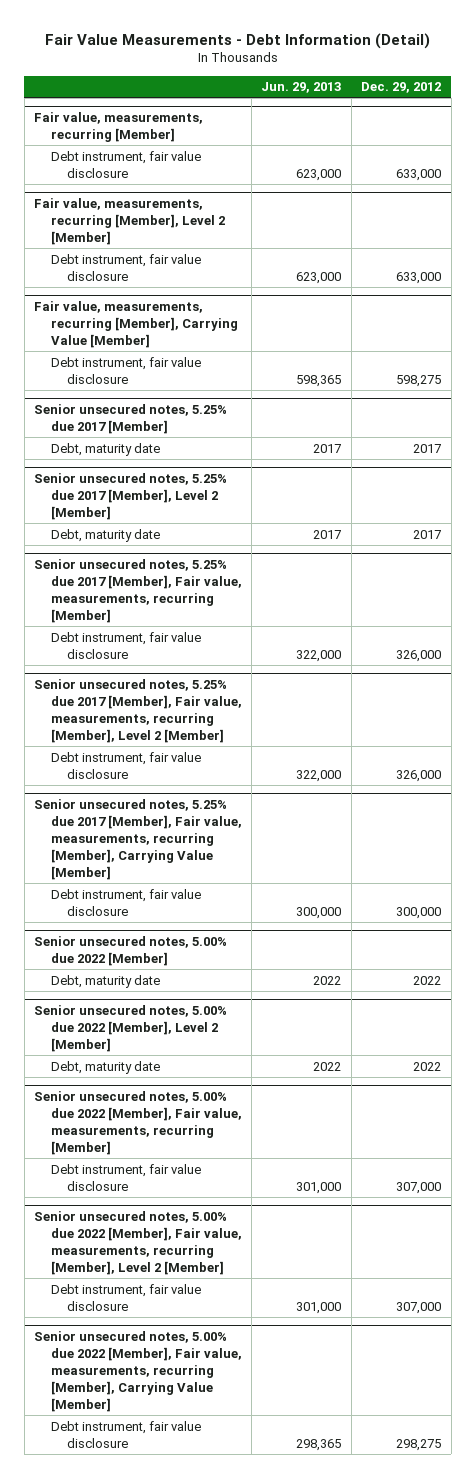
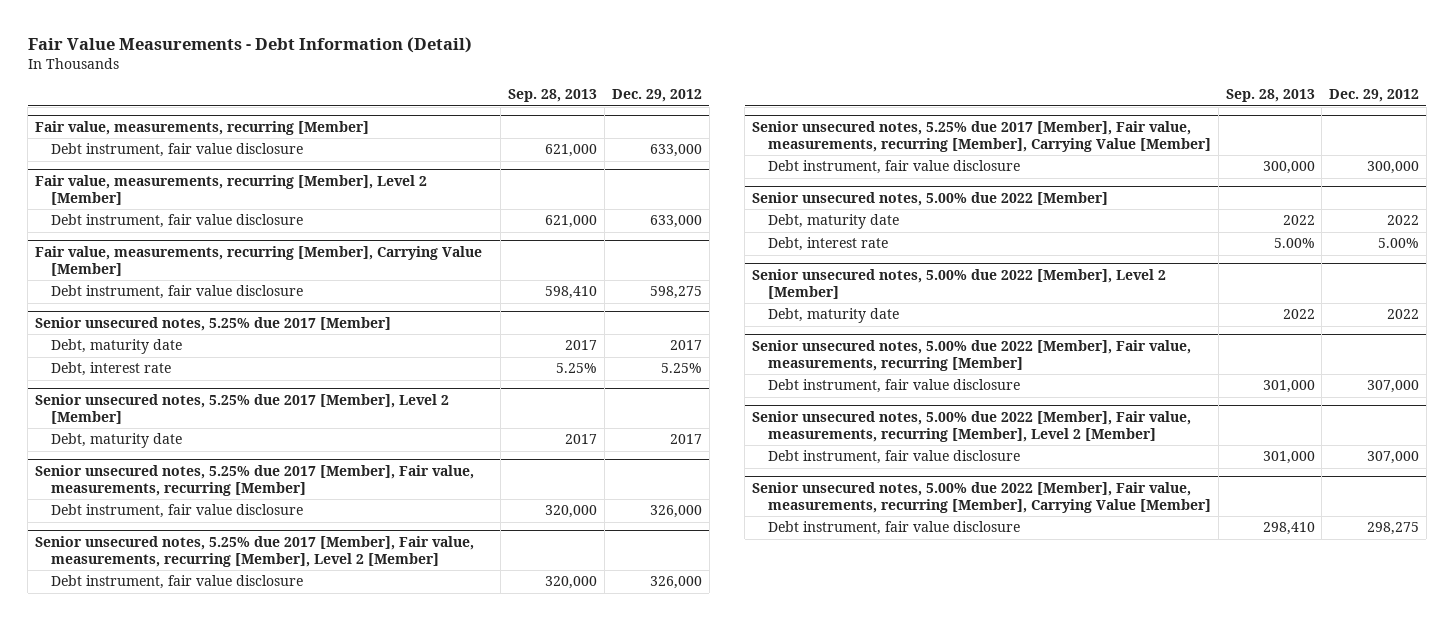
- | Jun. 29, 2013 | Dec. 29, 2012
+ | Sep. 28, 2013 | Dec. 29, 2012
@ Senior unsecured notes, 5.25% due 2017 [Member]
+ Debt, interest rate | 5.25% | 5.25%
@ Senior unsecured notes, 5.00% due 2022 [Member]
+ Debt, interest rate | 5.00% | 5.00%

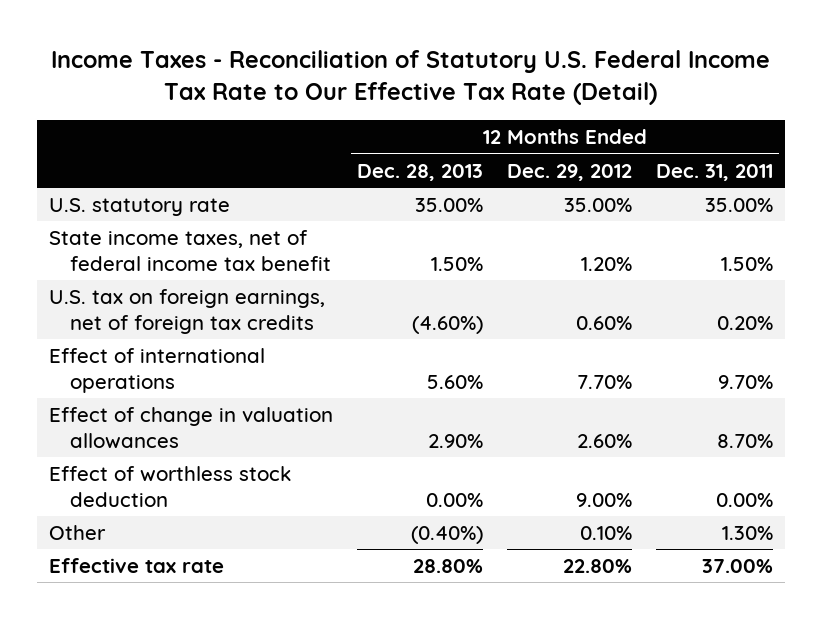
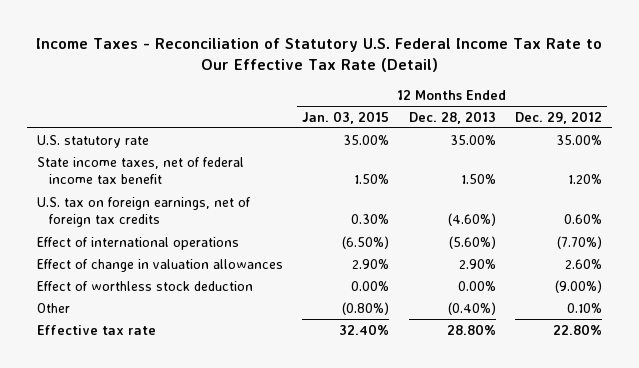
- | 12 Months Ended Dec. 28, 2013 | 12 Months Ended Dec. 29, 2012 | 12 Months Ended Dec. 31, 2011
+ | 12 Months Ended Jan. 03, 2015 | 12 Months Ended Dec. 28, 2013 | 12 Months Ended Dec. 29, 2012
- Effect of international operations | 5.60% | 7.70% | 9.70%
+ Effect of international operations | (6.50%) | (5.60%) | (7.70%)
- Effect of worthless stock deduction | 0.00% | 9.00% | 0.00%
+ Effect of worthless stock deduction | 0.00% | 0.00% | (9.00%)

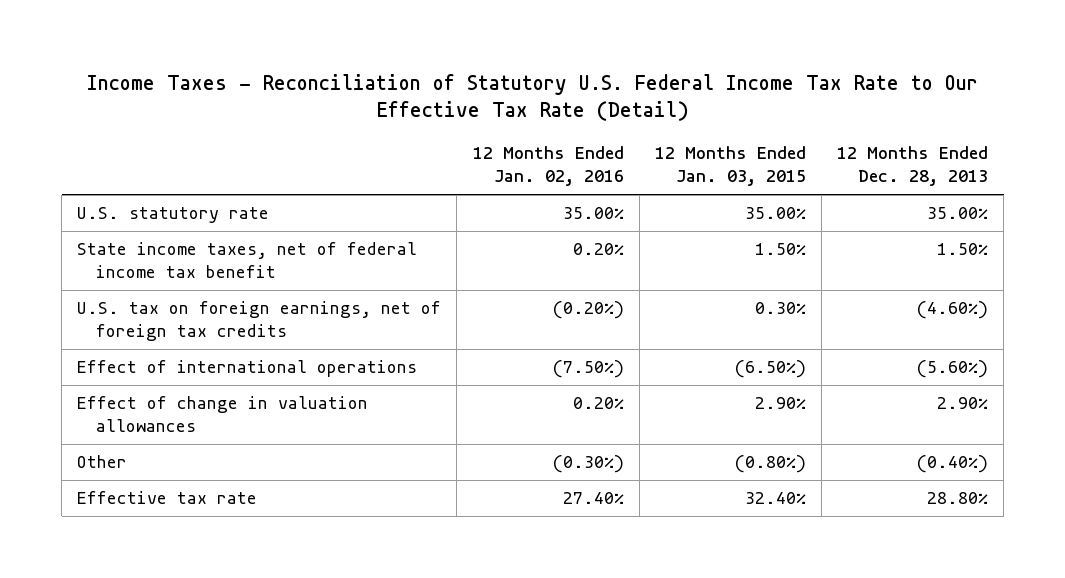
- | 12 Months Ended Jan. 03, 2015 | 12 Months Ended Dec. 28, 2013 | 12 Months Ended Dec. 29, 2012
+ | 12 Months Ended Jan. 02, 2016 | 12 Months Ended Jan. 03, 2015 | 12 Months Ended Dec. 28, 2013
- Effect of worthless stock deduction | 0.00% | 0.00% | (9.00%)

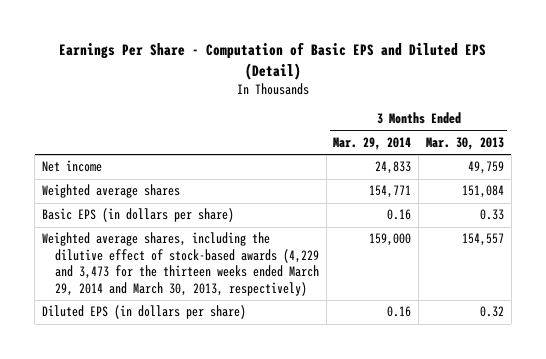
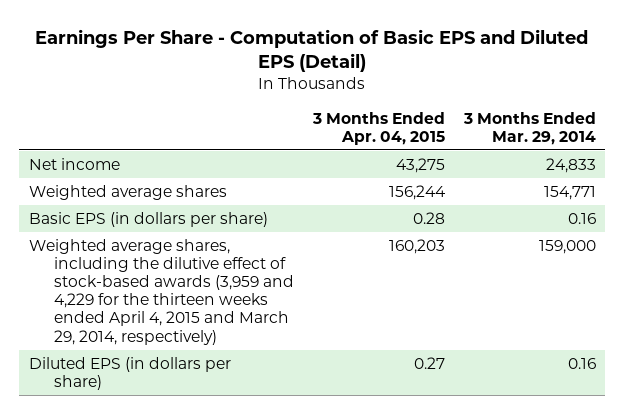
- | 3 Months Ended Mar. 29, 2014 | 3 Months Ended Mar. 30, 2013
+ | 3 Months Ended Apr. 04, 2015 | 3 Months Ended Mar. 29, 2014
- Weighted average shares, including the dilutive effect of stock-based awards (4,229 and 3,473 for the thirteen weeks ended March 29, 2014 and March 30, 2013, respectively) | 159,000 | 154,557
+ Weighted average shares, including the dilutive effect of stock-based awards (3,959 and 4,229 for the thirteen weeks ended April 4, 2015 and March 29, 2014, respectively) | 160,203 | 159,000

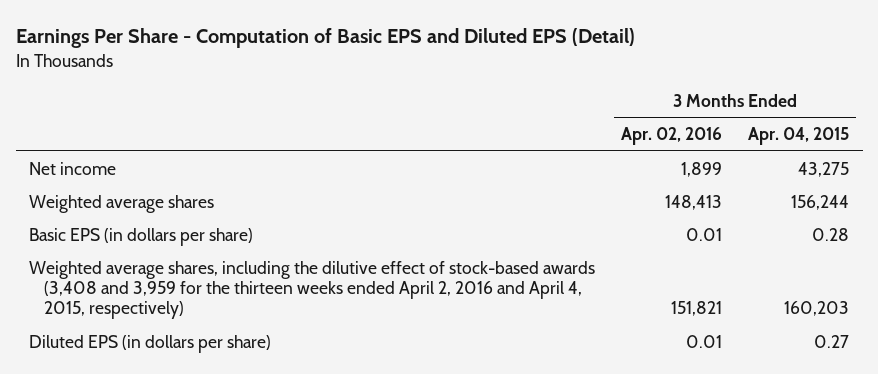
- | 3 Months Ended Apr. 04, 2015 | 3 Months Ended Mar. 29, 2014
+ | 3 Months Ended Apr. 02, 2016 | 3 Months Ended Apr. 04, 2015
- Weighted average shares, including the dilutive effect of stock-based awards (3,959 and 4,229 for the thirteen weeks ended April 4, 2015 and March 29, 2014, respectively) | 160,203 | 159,000
+ Weighted average shares, including the dilutive effect of stock-based awards (3,408 and 3,959 for the thirteen weeks ended April 2, 2016 and April 4, 2015, respectively) | 151,821 | 160,203

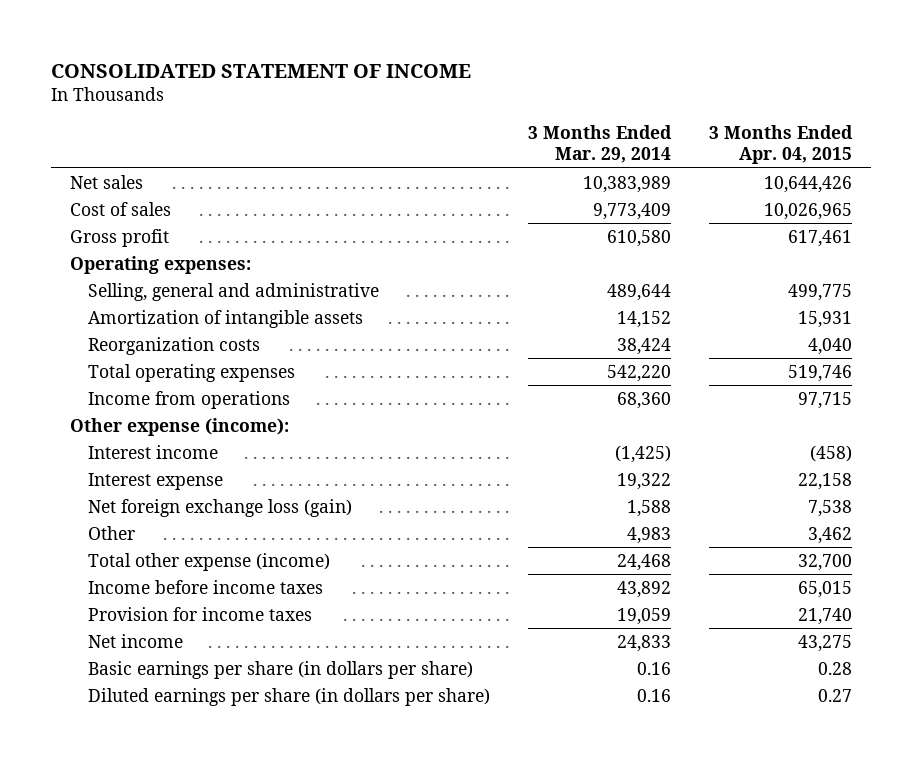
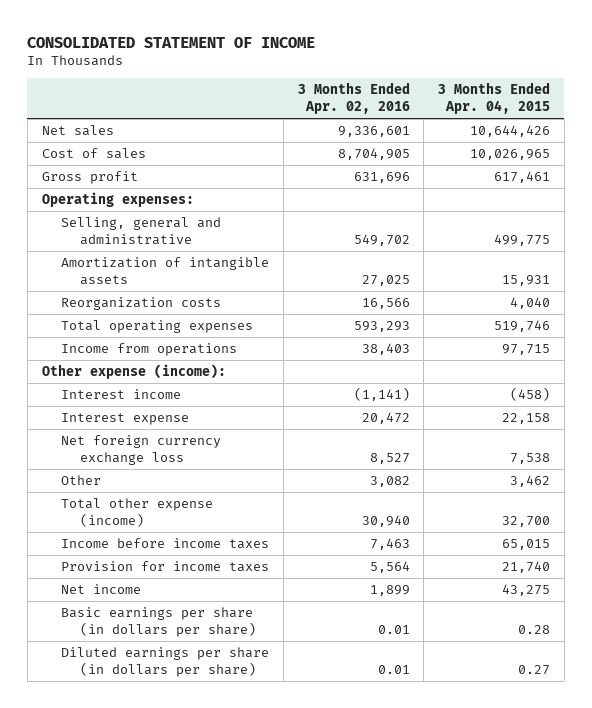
- | 3 Months Ended Mar. 29, 2014 | 3 Months Ended Apr. 04, 2015
+ | 3 Months Ended Apr. 02, 2016 | 3 Months Ended Apr. 04, 2015
- Net foreign exchange loss (gain) | 1,588 | 7,538
+ Net foreign currency exchange loss | 8,527 | 7,538

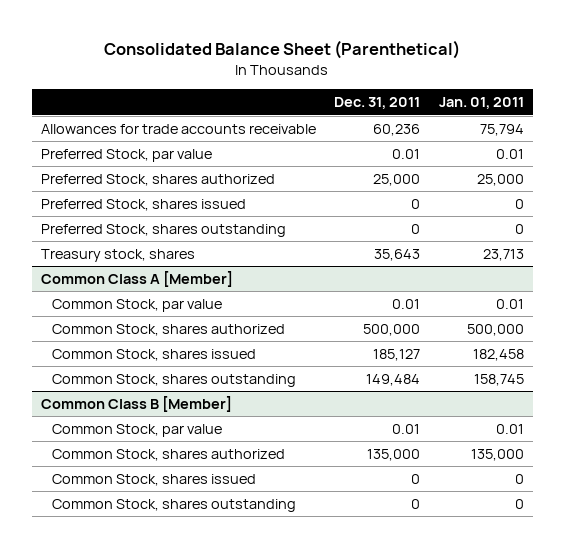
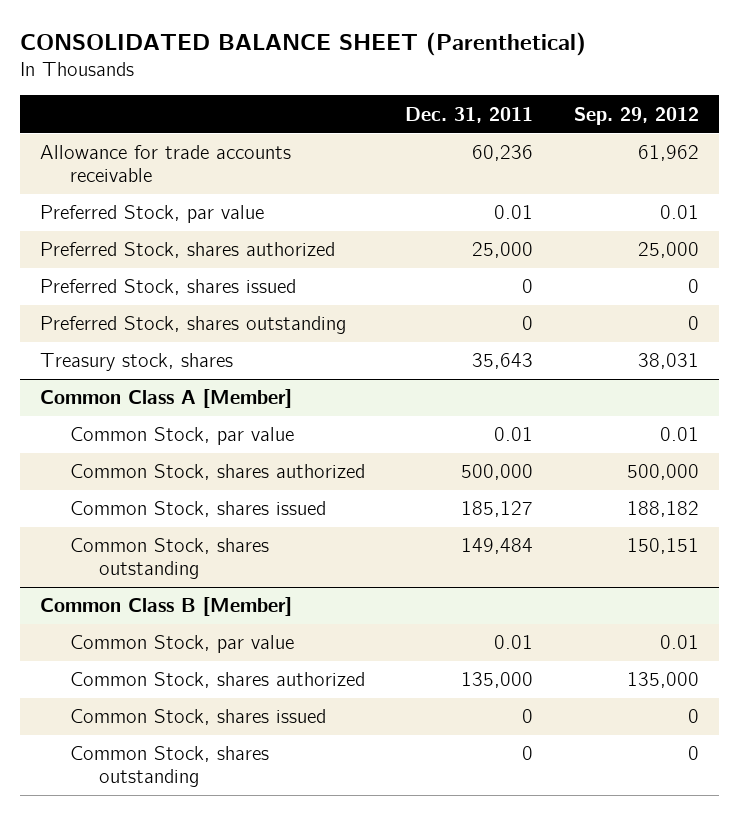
- Consolidated Balance Sheet (Parenthetical)
+ CONSOLIDATED BALANCE SHEET (Parenthetical)
- | Dec. 31, 2011 | Jan. 01, 2011
+ | Dec. 31, 2011 | Sep. 29, 2012
- Allowances for trade accounts receivable | 60,236 | 75,794
+ Allowance for trade accounts receivable | 60,236 | 61,962

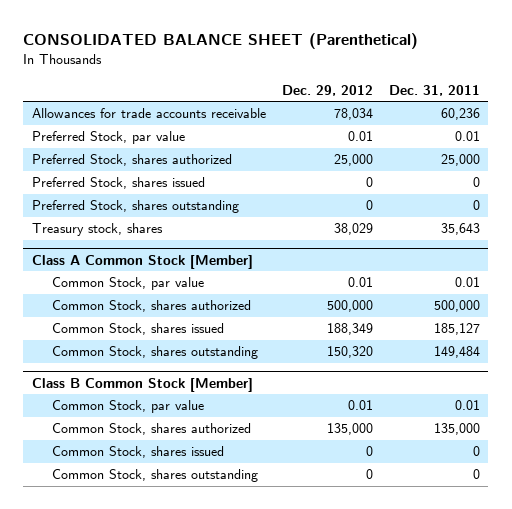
- | Dec. 31, 2011 | Sep. 29, 2012
+ | Dec. 29, 2012 | Dec. 31, 2011
- Allowance for trade accounts receivable | 60,236 | 61,962
+ Allowances for trade accounts receivable | 78,034 | 60,236
- Common Class A [Member]
+ Class A Common Stock [Member]
- Common Class B [Member]
+ Class B Common Stock [Member]

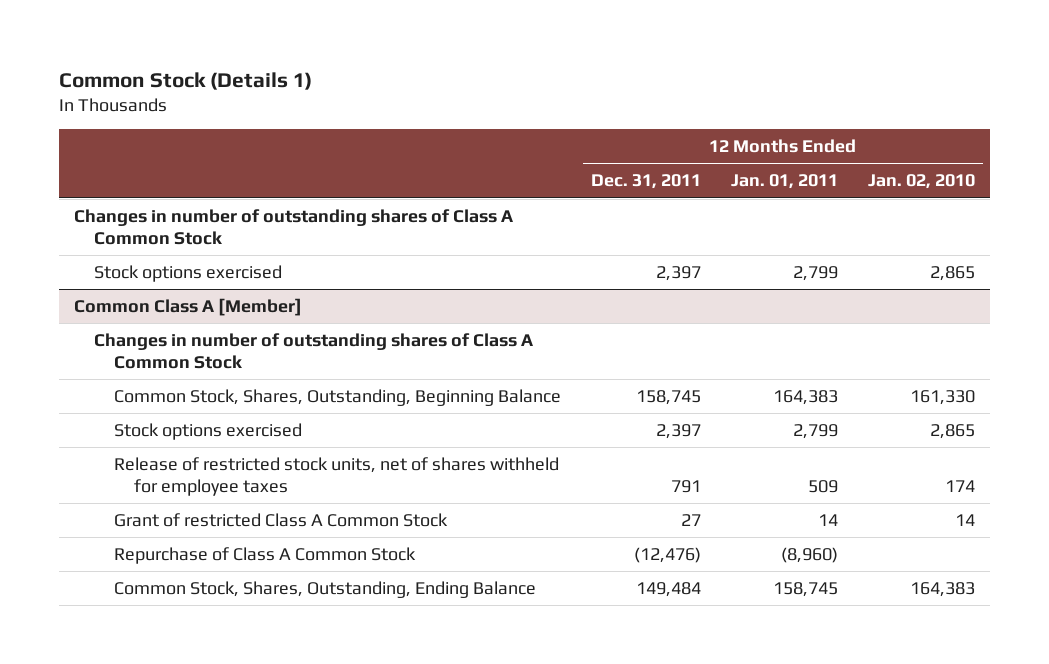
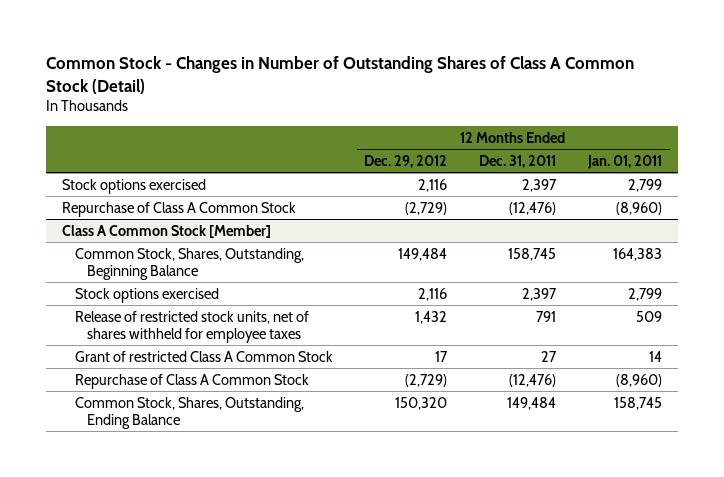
- Common Stock (Details 1)
+ Common Stock - Changes in Number of Outstanding Shares of Class A Common Stock (Detail)
- | 12 Months Ended Dec. 31, 2011 | 12 Months Ended Jan. 01, 2011 | 12 Months Ended Jan. 02, 2010
+ | 12 Months Ended Dec. 29, 2012 | 12 Months Ended Dec. 31, 2011 | 12 Months Ended Jan. 01, 2011
- Changes in number of outstanding shares of Class A Common Stock
- Common Class A [Member]
- Changes in number of outstanding shares of Class A Common Stock
+ Repurchase of Class A Common Stock | (2,729) | (12,476) | (8,960)
+ Class A Common Stock [Member]

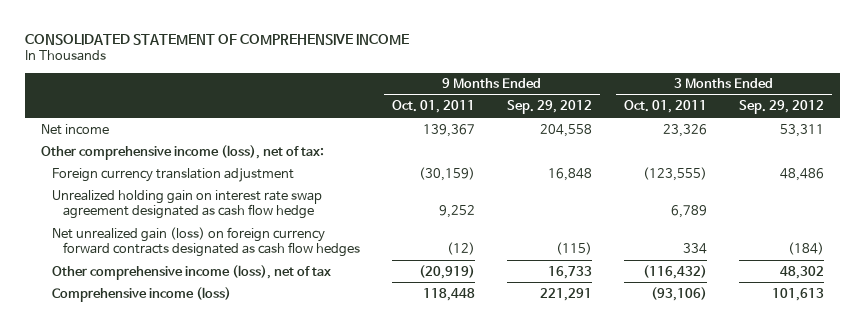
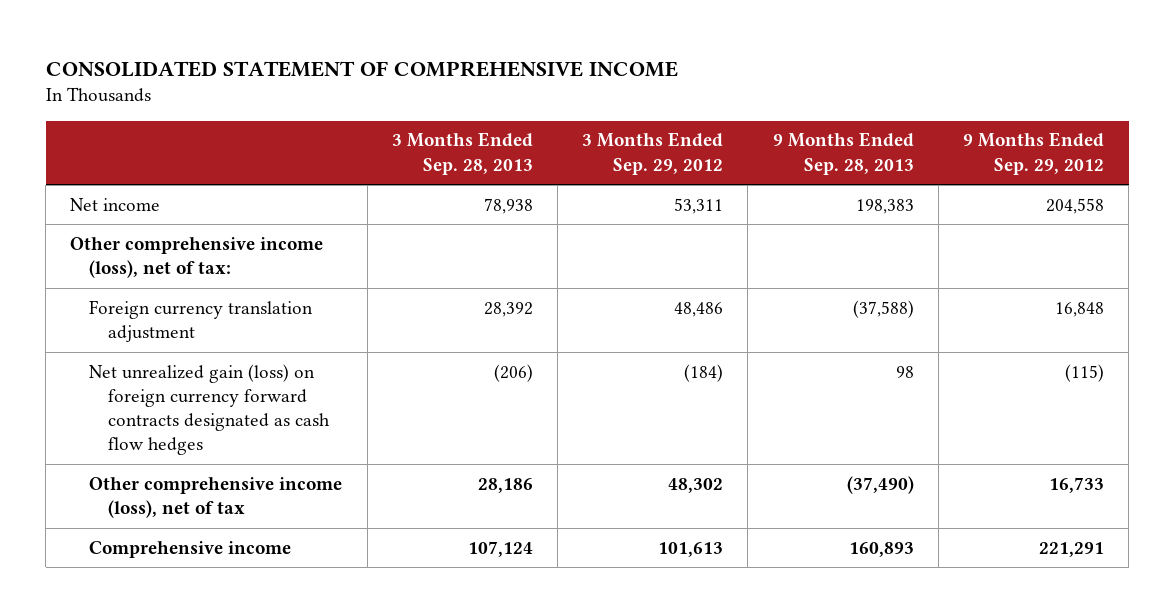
- | 9 Months Ended Oct. 01, 2011 | 9 Months Ended Sep. 29, 2012 | 3 Months Ended Oct. 01, 2011 | 3 Months Ended Sep. 29, 2012
+ | 3 Months Ended Sep. 28, 2013 | 3 Months Ended Sep. 29, 2012 | 9 Months Ended Sep. 28, 2013 | 9 Months Ended Sep. 29, 2012
- Unrealized holding gain on interest rate swap agreement designated as cash flow hedge | 9,252 | | 6,789 |
- Comprehensive income (loss) | 118,448 | 221,291 | (93,106) | 101,613
+ Comprehensive income | 107,124 | 101,613 | 160,893 | 221,291

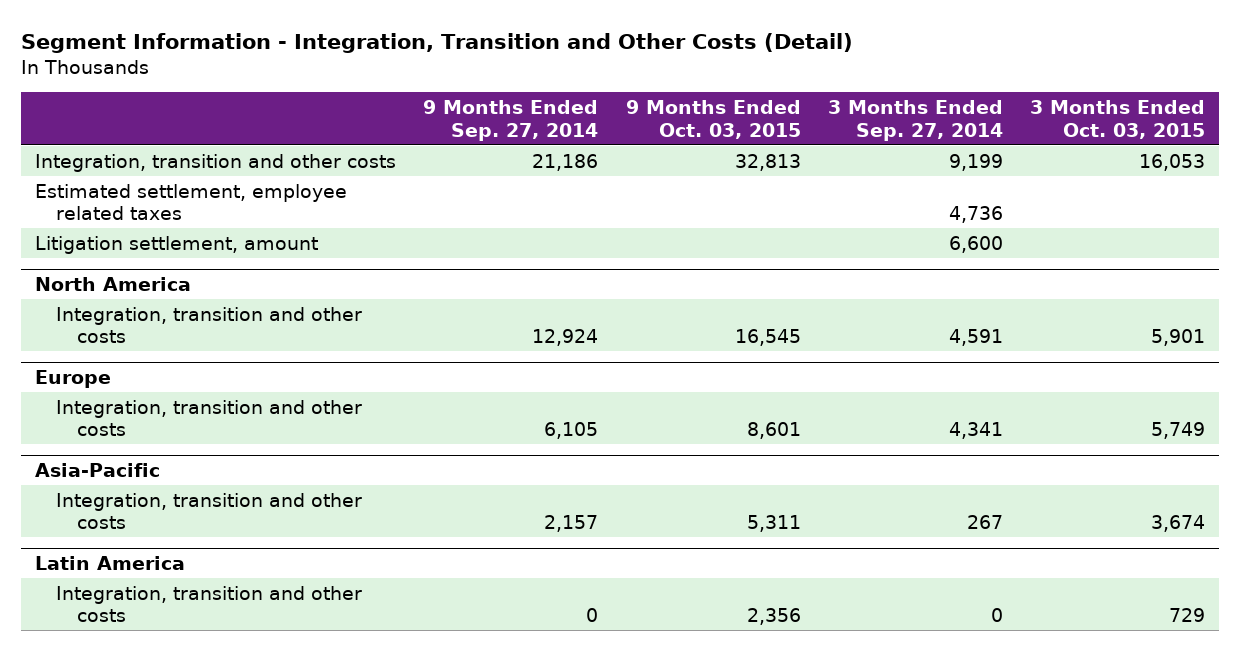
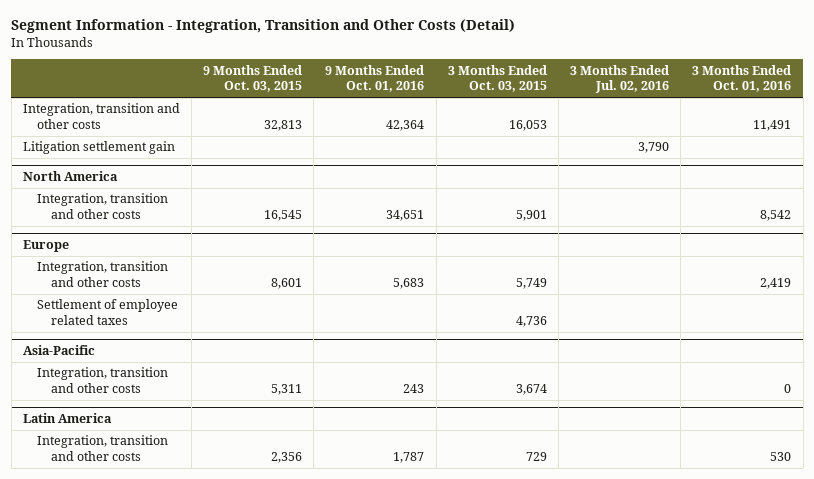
- | 9 Months Ended Sep. 27, 2014 | 9 Months Ended Oct. 03, 2015 | 3 Months Ended Sep. 27, 2014 | 3 Months Ended Oct. 03, 2015
+ | 9 Months Ended Oct. 03, 2015 | 9 Months Ended Oct. 01, 2016 | 3 Months Ended Oct. 03, 2015 | 3 Months Ended Jul. 02, 2016 | 3 Months Ended Oct. 01, 2016
- Estimated settlement, employee related taxes | | | 4,736 |
- Litigation settlement, amount | | | 6,600 |
+ Litigation settlement gain | | | | 3,790 |
@ Europe
+ Settlement of employee related taxes | | | 4,736 | |

